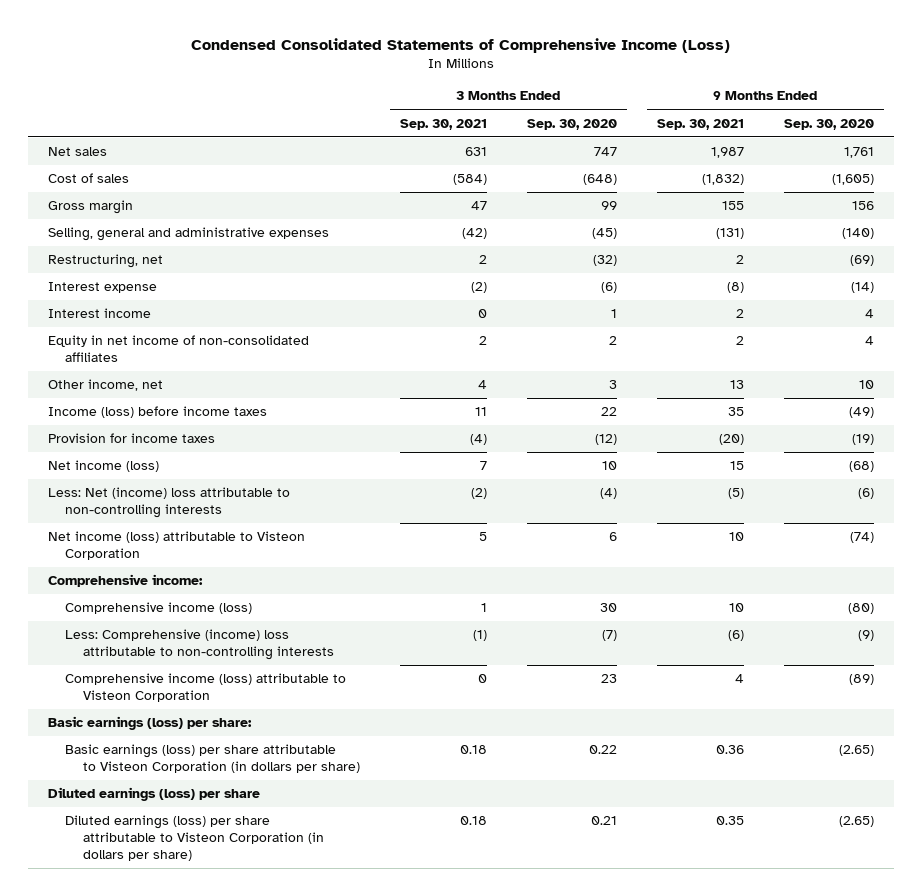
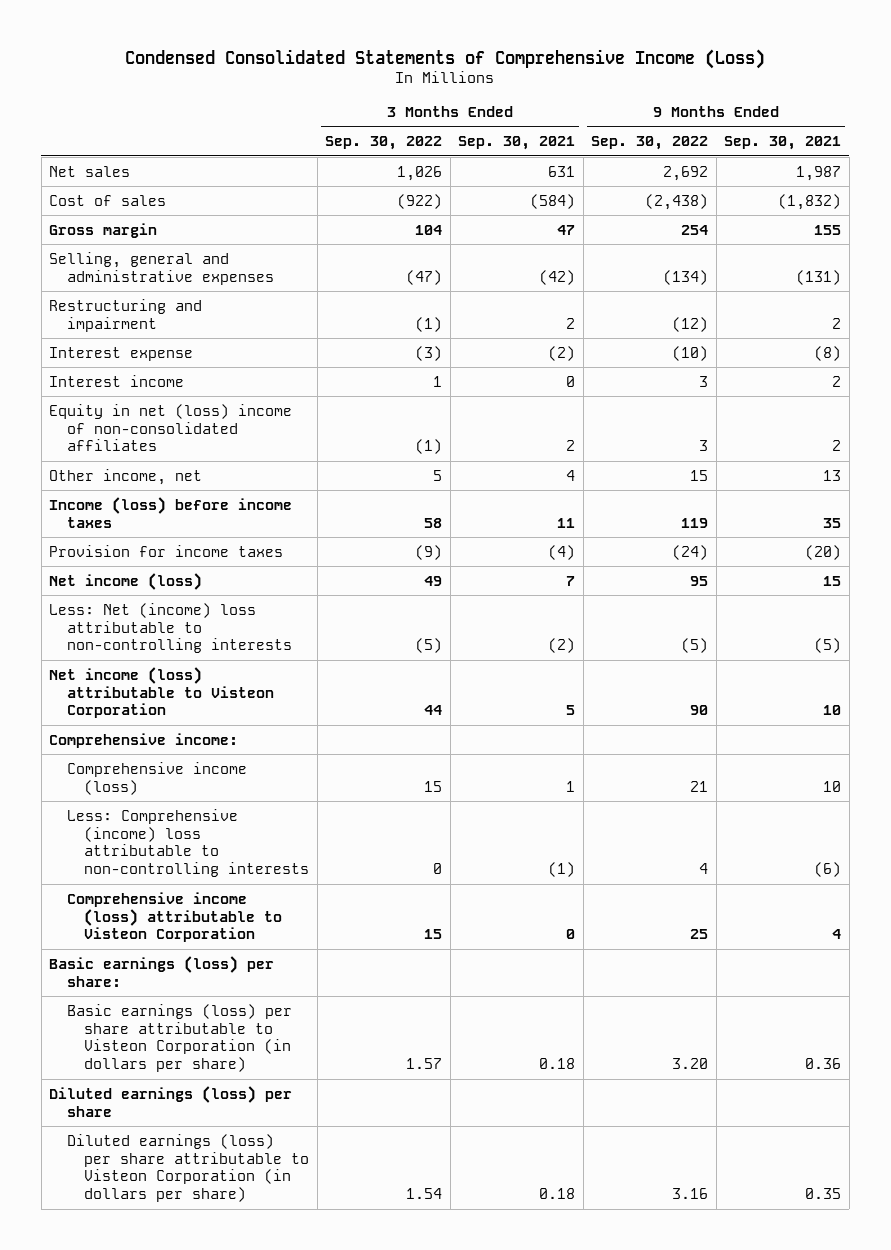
- | 3 Months Ended Sep. 30, 2021 | 3 Months Ended Sep. 30, 2020 | 9 Months Ended Sep. 30, 2021 | 9 Months Ended Sep. 30, 2020
+ | 3 Months Ended Sep. 30, 2022 | 3 Months Ended Sep. 30, 2021 | 9 Months Ended Sep. 30, 2022 | 9 Months Ended Sep. 30, 2021
- Restructuring, net | 2 | (32) | 2 | (69)
+ Restructuring and impairment | (1) | 2 | (12) | 2
- Equity in net income of non-consolidated affiliates | 2 | 2 | 2 | 4
+ Equity in net (loss) income of non-consolidated affiliates | (1) | 2 | 3 | 2

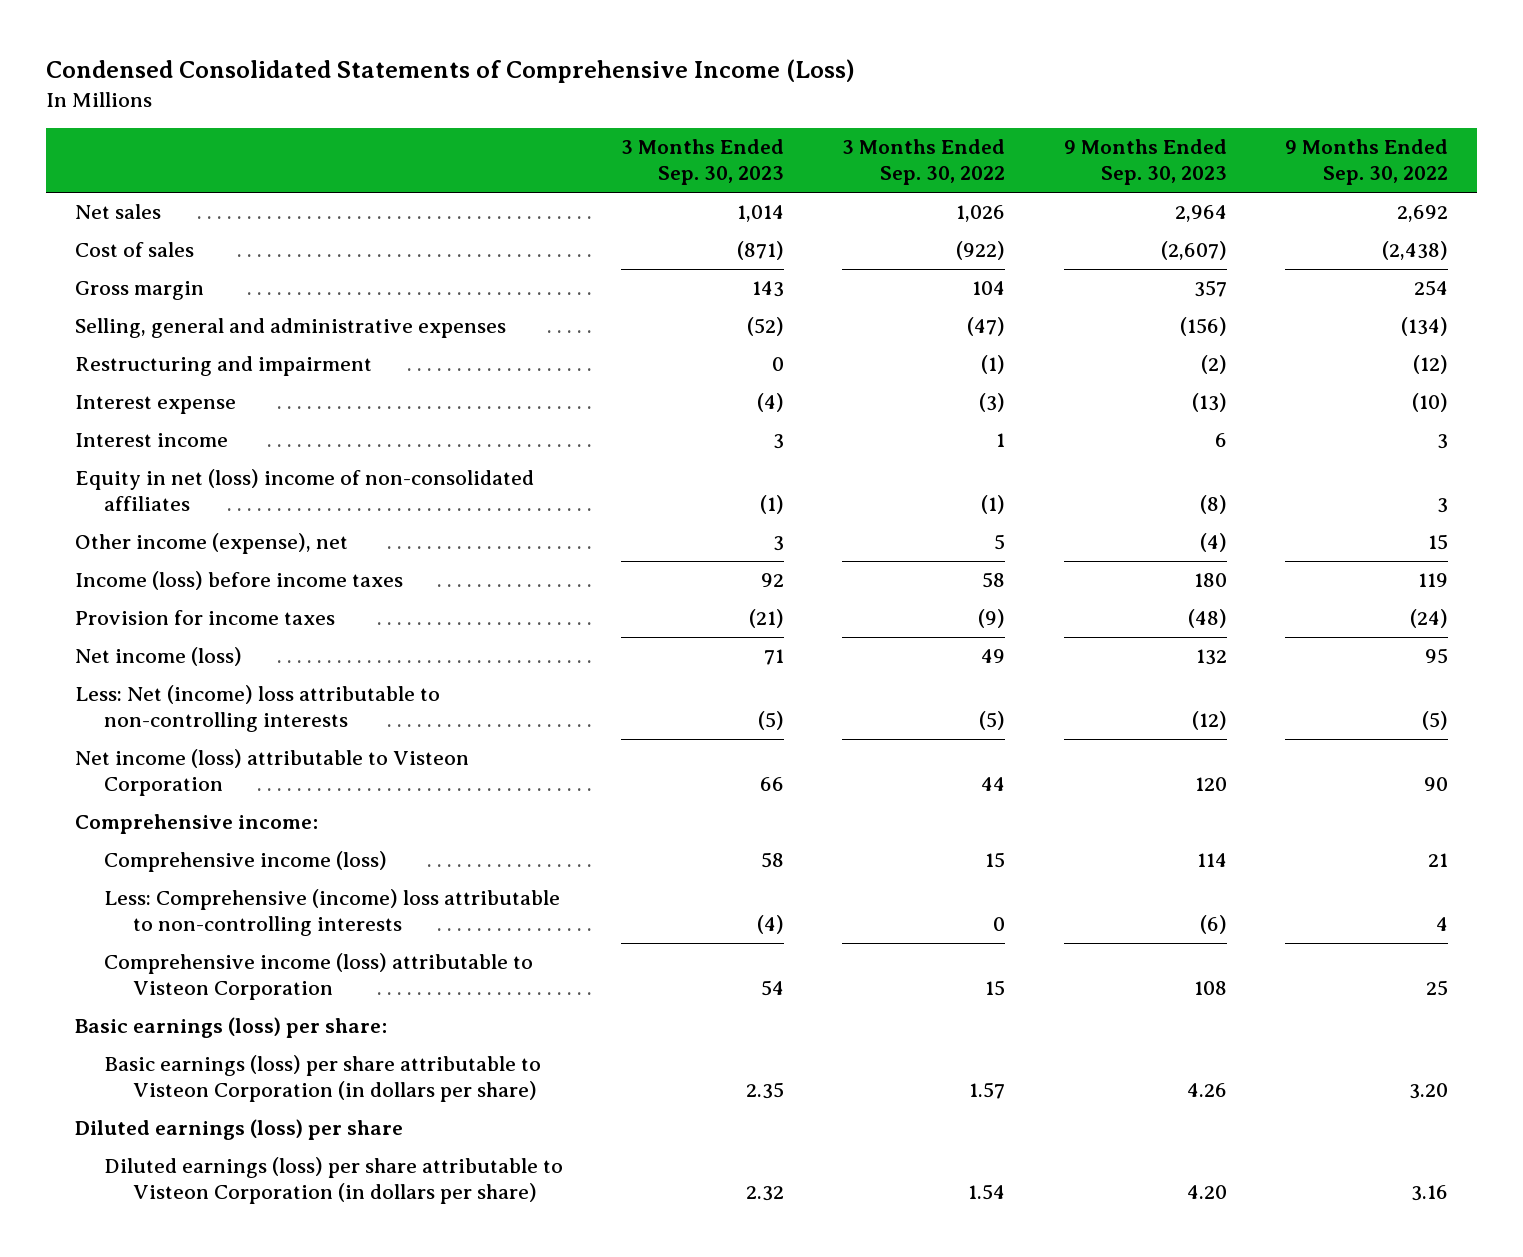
- | 3 Months Ended Sep. 30, 2022 | 3 Months Ended Sep. 30, 2021 | 9 Months Ended Sep. 30, 2022 | 9 Months Ended Sep. 30, 2021
+ | 3 Months Ended Sep. 30, 2023 | 3 Months Ended Sep. 30, 2022 | 9 Months Ended Sep. 30, 2023 | 9 Months Ended Sep. 30, 2022
- Other income, net | 5 | 4 | 15 | 13
+ Other income (expense), net | 3 | 5 | (4) | 15

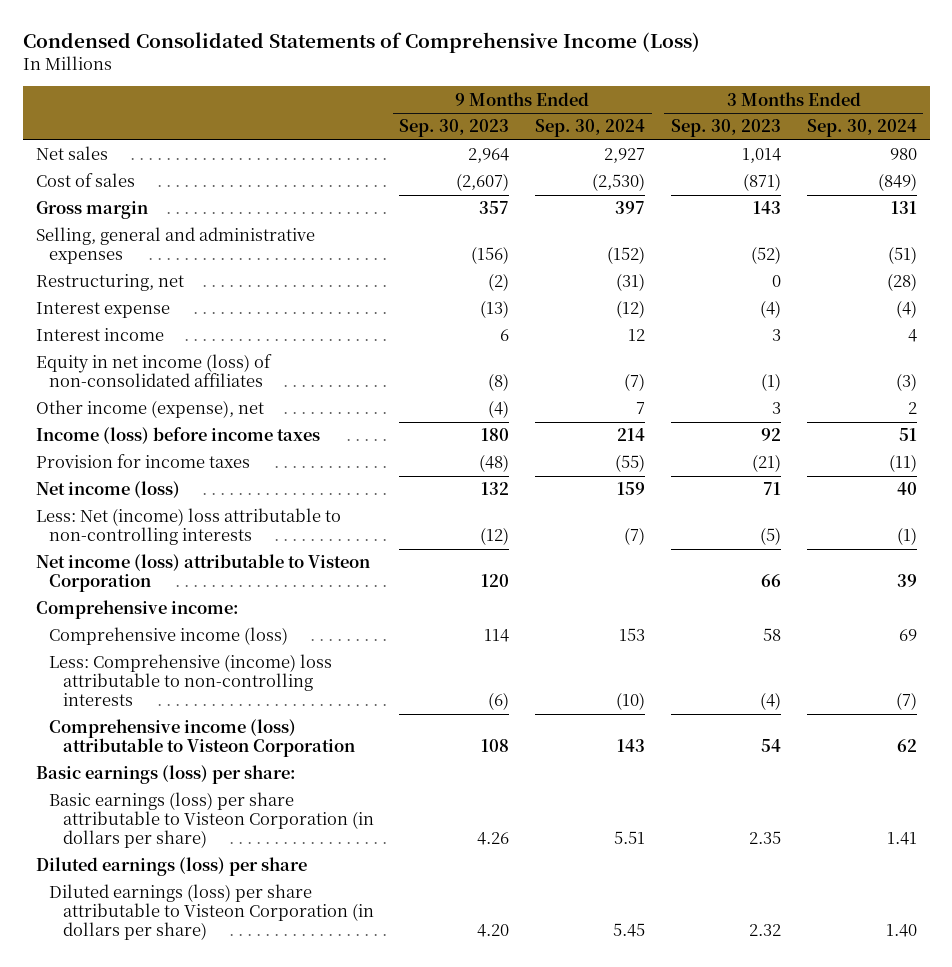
- | 3 Months Ended Sep. 30, 2023 | 3 Months Ended Sep. 30, 2022 | 9 Months Ended Sep. 30, 2023 | 9 Months Ended Sep. 30, 2022
+ | 9 Months Ended Sep. 30, 2023 | 9 Months Ended Sep. 30, 2024 | 3 Months Ended Sep. 30, 2023 | 3 Months Ended Sep. 30, 2024
- Restructuring and impairment | 0 | (1) | (2) | (12)
+ Restructuring, net | (2) | (31) | 0 | (28)
- Equity in net (loss) income of non-consolidated affiliates | (1) | (1) | (8) | 3
+ Equity in net income (loss) of non-consolidated affiliates | (8) | (7) | (1) | (3)

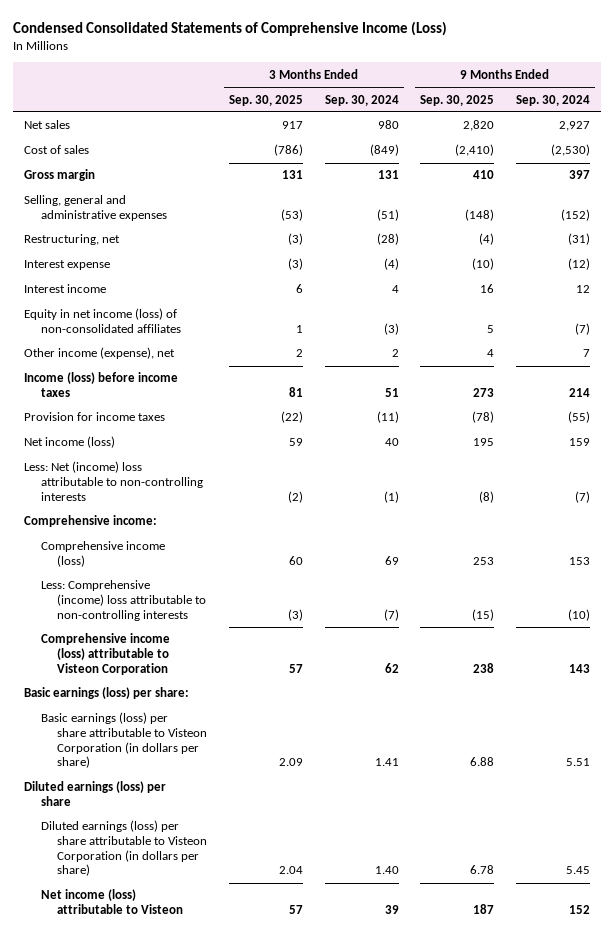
- | 9 Months Ended Sep. 30, 2023 | 9 Months Ended Sep. 30, 2024 | 3 Months Ended Sep. 30, 2023 | 3 Months Ended Sep. 30, 2024
+ | 3 Months Ended Sep. 30, 2025 | 3 Months Ended Sep. 30, 2024 | 9 Months Ended Sep. 30, 2025 | 9 Months Ended Sep. 30, 2024
- Net income (loss) attributable to Visteon Corporation | 120 | | 66 | 39
+ Net income (loss) attributable to Visteon | 57 | 39 | 187 | 152

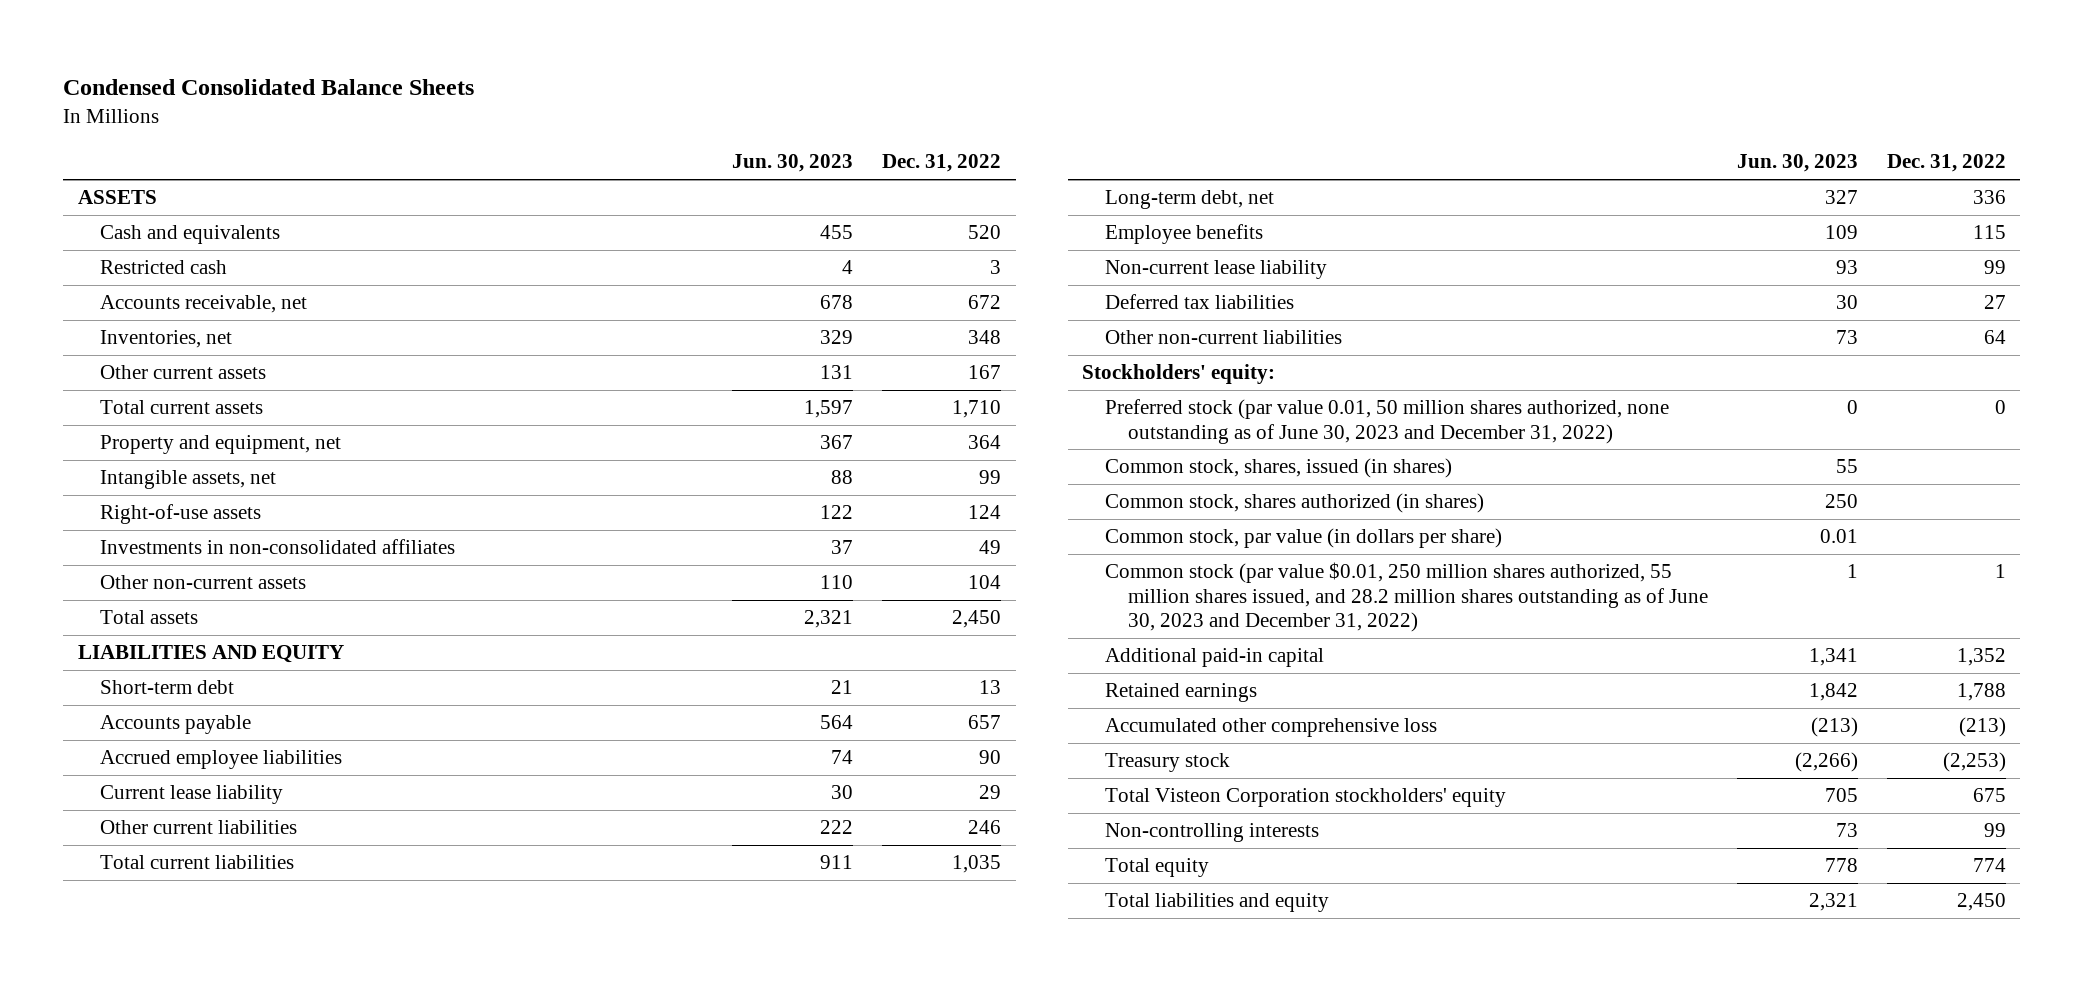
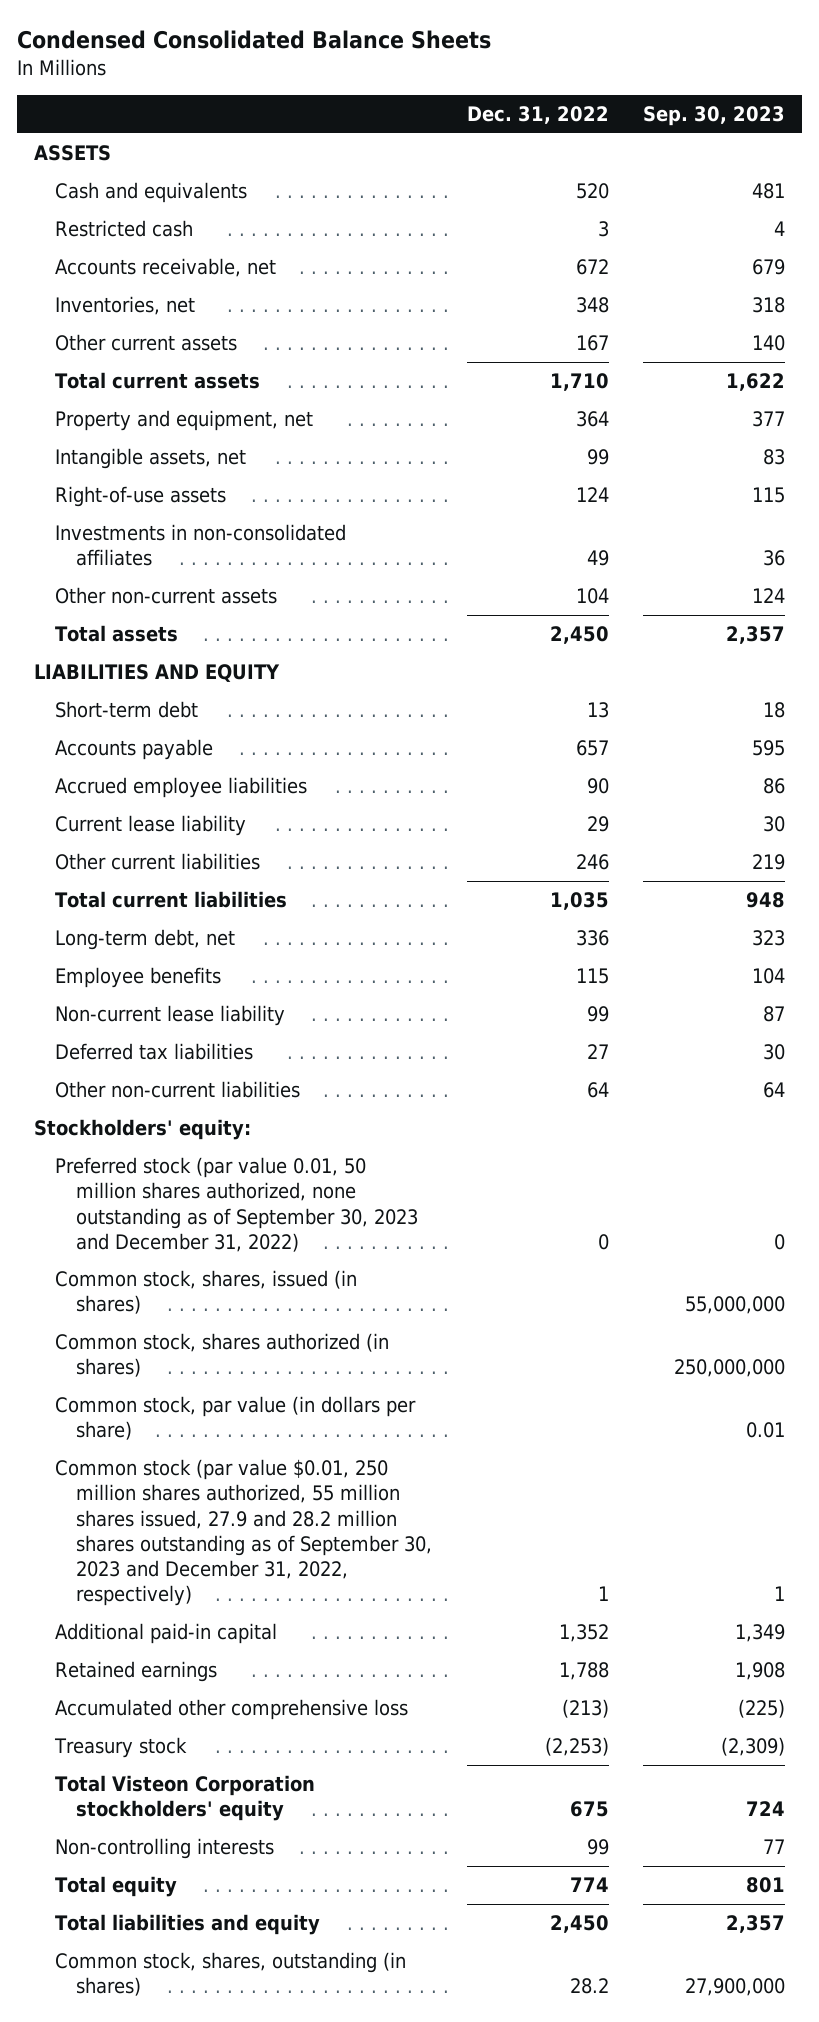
- | Jun. 30, 2023 | Dec. 31, 2022
+ | Dec. 31, 2022 | Sep. 30, 2023
- Preferred stock (par value 0.01, 50 million shares authorized, none outstanding as of June 30, 2023 and December 31, 2022) | 0 | 0
+ Preferred stock (par value 0.01, 50 million shares authorized, none outstanding as of September 30, 2023 and December 31, 2022) | 0 | 0
- Common stock (par value $0.01, 250 million shares authorized, 55 million shares issued, and 28.2 million shares outstanding as of June 30, 2023 and December 31, 2022) | 1 | 1
+ Common stock (par value $0.01, 250 million shares authorized, 55 million shares issued, 27.9 and 28.2 million shares outstanding as of September 30, 2023 and December 31, 2022, respectively) | 1 | 1
+ Common stock, shares, outstanding (in shares) | 28.2 | 27,900,000

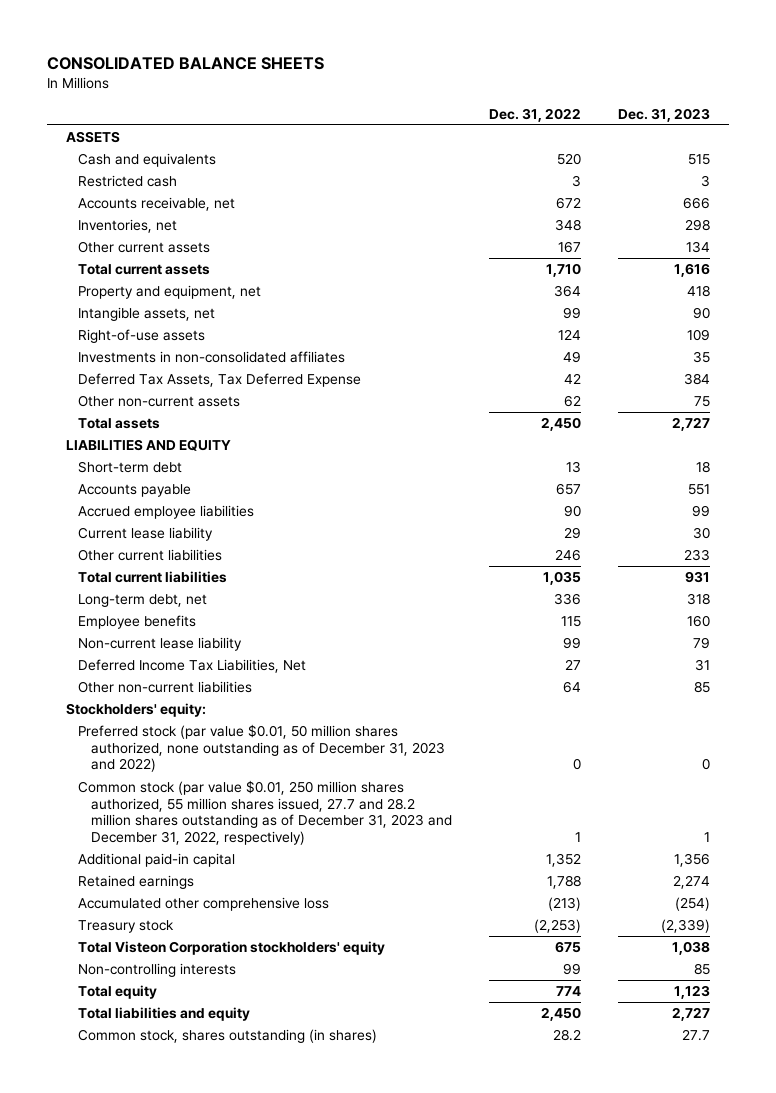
- Condensed Consolidated Balance Sheets
+ CONSOLIDATED BALANCE SHEETS
- | Dec. 31, 2022 | Sep. 30, 2023
+ | Dec. 31, 2022 | Dec. 31, 2023
- Other non-current assets | 104 | 124
+ Deferred Tax Assets, Tax Deferred Expense | 42 | 384
+ Other non-current assets | 62 | 75
- Deferred tax liabilities | 27 | 30
+ Deferred Income Tax Liabilities, Net | 27 | 31
- Preferred stock (par value 0.01, 50 million shares authorized, none outstanding as of September 30, 2023 and December 31, 2022) | 0 | 0
- Common stock, shares, issued (in shares) | | 55,000,000
- Common stock, shares authorized (in shares) | | 250,000,000
- Common stock, par value (in dollars per share) | | 0.01
- Common stock (par value $0.01, 250 million shares authorized, 55 million shares issued, 27.9 and 28.2 million shares outstanding as of September 30, 2023 and December 31, 2022, respectively) | 1 | 1
+ Preferred stock (par value $0.01, 50 million shares authorized, none outstanding as of December 31, 2023 and 2022) | 0 | 0
+ Common stock (par value $0.01, 250 million shares authorized, 55 million shares issued, 27.7 and 28.2 million shares outstanding as of December 31, 2023 and December 31, 2022, respectively) | 1 | 1
- Common stock, shares, outstanding (in shares) | 28.2 | 27,900,000
+ Common stock, shares outstanding (in shares) | 28.2 | 27.7

